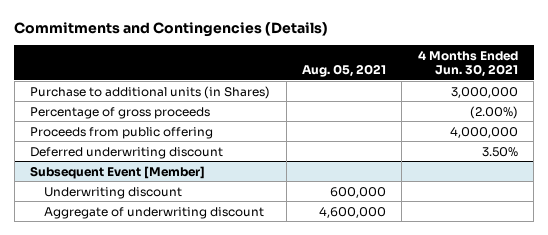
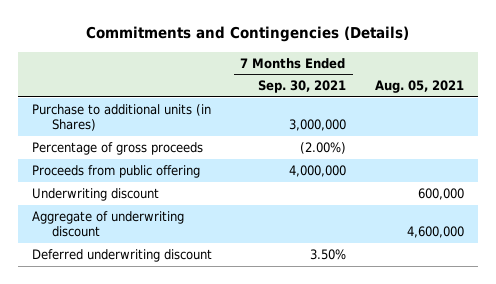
- | Aug. 05, 2021 | 4 Months Ended Jun. 30, 2021
+ | 7 Months Ended Sep. 30, 2021 | Aug. 05, 2021
+ Underwriting discount | | 600,000
+ Aggregate of underwriting discount | | 4,600,000
- Subsequent Event [Member]
- Underwriting discount | 600,000 |
- Aggregate of underwriting discount | 4,600,000 |

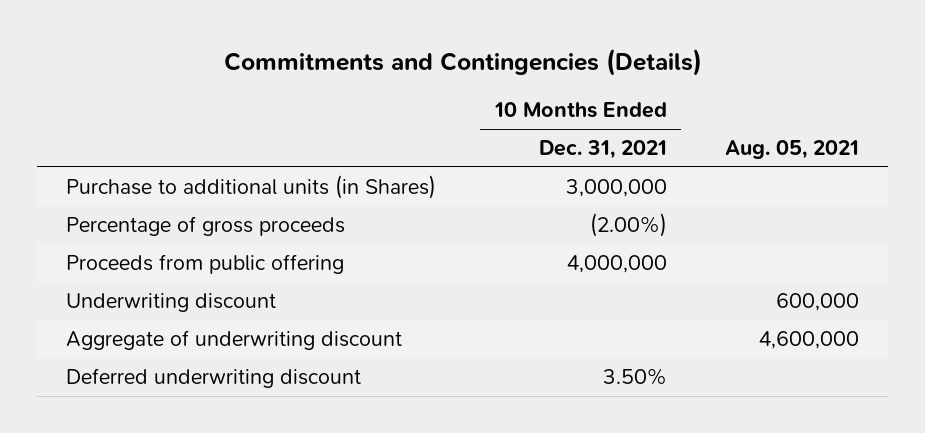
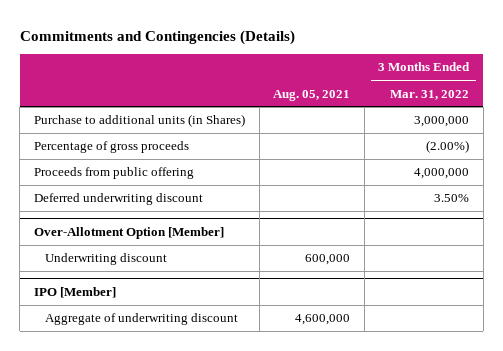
- | 10 Months Ended Dec. 31, 2021 | Aug. 05, 2021
+ | Aug. 05, 2021 | 3 Months Ended Mar. 31, 2022
- Underwriting discount | | 600,000
- Aggregate of underwriting discount | | 4,600,000
+ Over-Allotment Option [Member]
+ Underwriting discount | 600,000 |
+ IPO [Member]
+ Aggregate of underwriting discount | 4,600,000 |

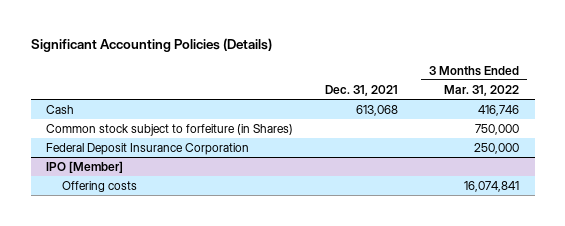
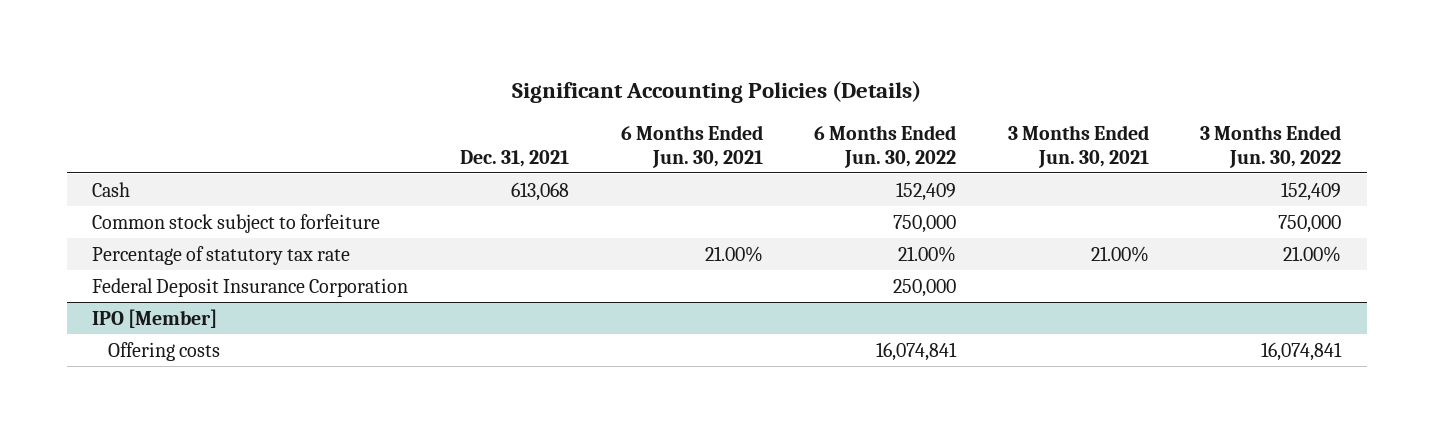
- | Dec. 31, 2021 | 3 Months Ended Mar. 31, 2022
+ | Dec. 31, 2021 | 6 Months Ended Jun. 30, 2021 | 6 Months Ended Jun. 30, 2022 | 3 Months Ended Jun. 30, 2021 | 3 Months Ended Jun. 30, 2022
- Common stock subject to forfeiture (in Shares) | | 750,000
+ Common stock subject to forfeiture | | | 750,000 | | 750,000
+ Percentage of statutory tax rate | | 21.00% | 21.00% | 21.00% | 21.00%

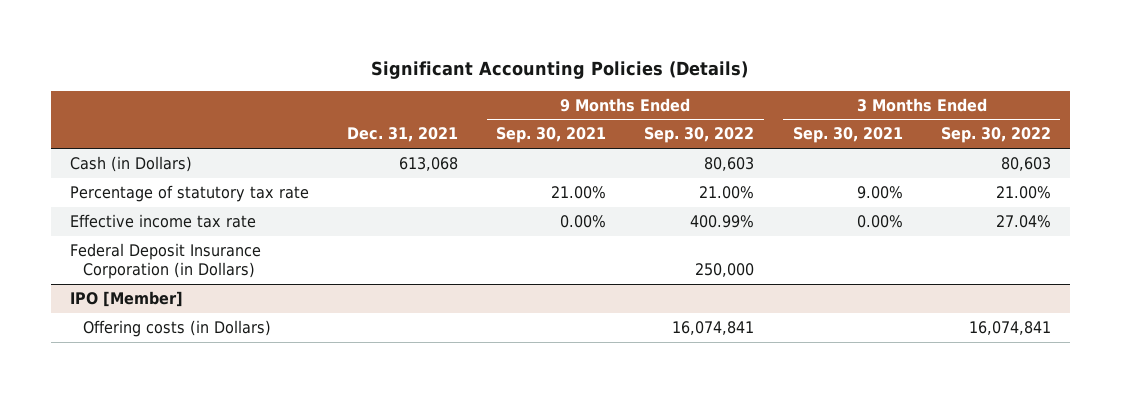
- | Dec. 31, 2021 | 6 Months Ended Jun. 30, 2021 | 6 Months Ended Jun. 30, 2022 | 3 Months Ended Jun. 30, 2021 | 3 Months Ended Jun. 30, 2022
+ | Dec. 31, 2021 | 9 Months Ended Sep. 30, 2021 | 9 Months Ended Sep. 30, 2022 | 3 Months Ended Sep. 30, 2021 | 3 Months Ended Sep. 30, 2022
- Cash | 613,068 | | 152,409 | | 152,409
- Common stock subject to forfeiture | | | 750,000 | | 750,000
+ Cash (in Dollars) | 613,068 | | 80,603 | | 80,603
- Federal Deposit Insurance Corporation | | | 250,000 | |
+ Effective income tax rate | | 0.00% | 400.99% | 0.00% | 27.04%
+ Federal Deposit Insurance Corporation (in Dollars) | | | 250,000 | |
@ IPO [Member]
- Offering costs | | | 16,074,841 | | 16,074,841
+ Offering costs (in Dollars) | | | 16,074,841 | | 16,074,841

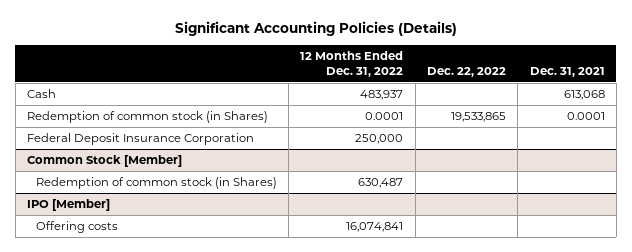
- | Dec. 31, 2021 | 9 Months Ended Sep. 30, 2021 | 9 Months Ended Sep. 30, 2022 | 3 Months Ended Sep. 30, 2021 | 3 Months Ended Sep. 30, 2022
+ | 12 Months Ended Dec. 31, 2022 | Dec. 22, 2022 | Dec. 31, 2021
- Cash (in Dollars) | 613,068 | | 80,603 | | 80,603
- Percentage of statutory tax rate | | 21.00% | 21.00% | 9.00% | 21.00%
- Effective income tax rate | | 0.00% | 400.99% | 0.00% | 27.04%
- Federal Deposit Insurance Corporation (in Dollars) | | | 250,000 | |
+ Cash | 483,937 | | 613,068
+ Redemption of common stock (in Shares) | 0.0001 | 19,533,865 | 0.0001
+ Federal Deposit Insurance Corporation | 250,000 | |
+ Common Stock [Member]
+ Redemption of common stock (in Shares) | 630,487 | |
@ IPO [Member]
- Offering costs (in Dollars) | | | 16,074,841 | | 16,074,841
+ Offering costs | 16,074,841 | |

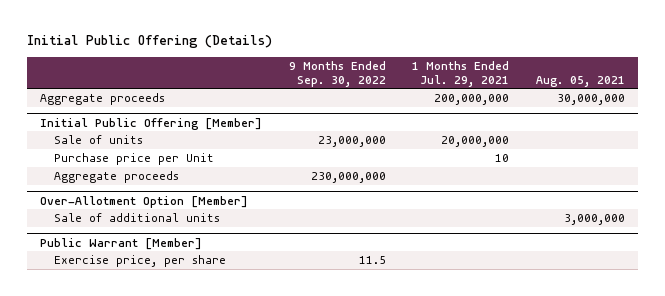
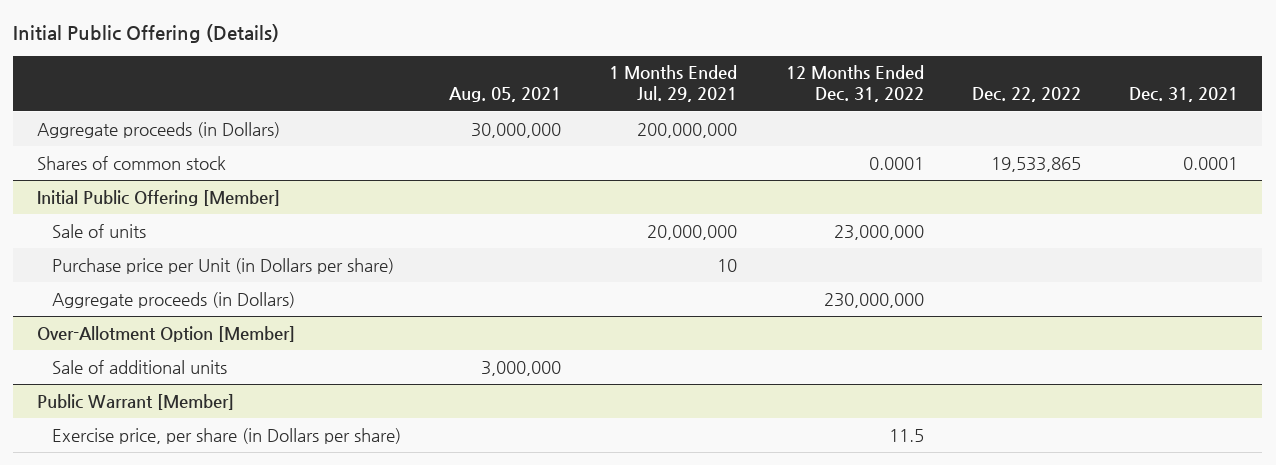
- | 9 Months Ended Sep. 30, 2022 | 1 Months Ended Jul. 29, 2021 | Aug. 05, 2021
+ | Aug. 05, 2021 | 1 Months Ended Jul. 29, 2021 | 12 Months Ended Dec. 31, 2022 | Dec. 22, 2022 | Dec. 31, 2021
- Aggregate proceeds | | 200,000,000 | 30,000,000
+ Aggregate proceeds (in Dollars) | 30,000,000 | 200,000,000 | | |
+ Shares of common stock | | | 0.0001 | 19,533,865 | 0.0001
@ Initial Public Offering [Member]
- Purchase price per Unit | | 10 |
- Aggregate proceeds | 230,000,000 | |
+ Purchase price per Unit (in Dollars per share) | | 10 | | |
+ Aggregate proceeds (in Dollars) | | | 230,000,000 | |
@ Public Warrant [Member]
- Exercise price, per share | 11.5 | |
+ Exercise price, per share (in Dollars per share) | | | 11.5 | |

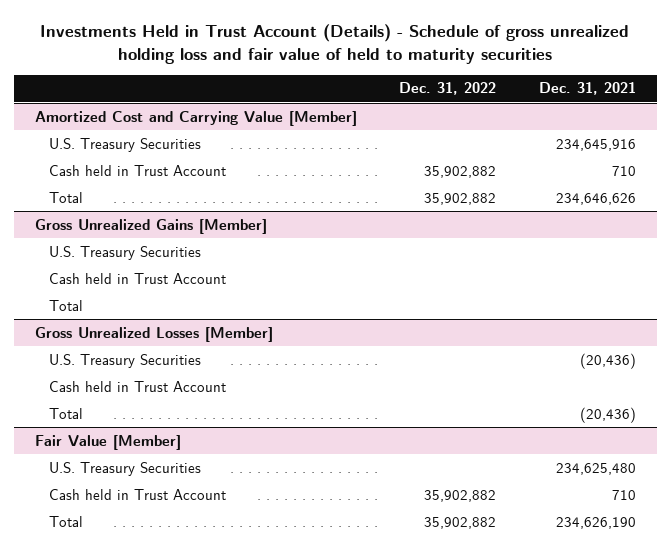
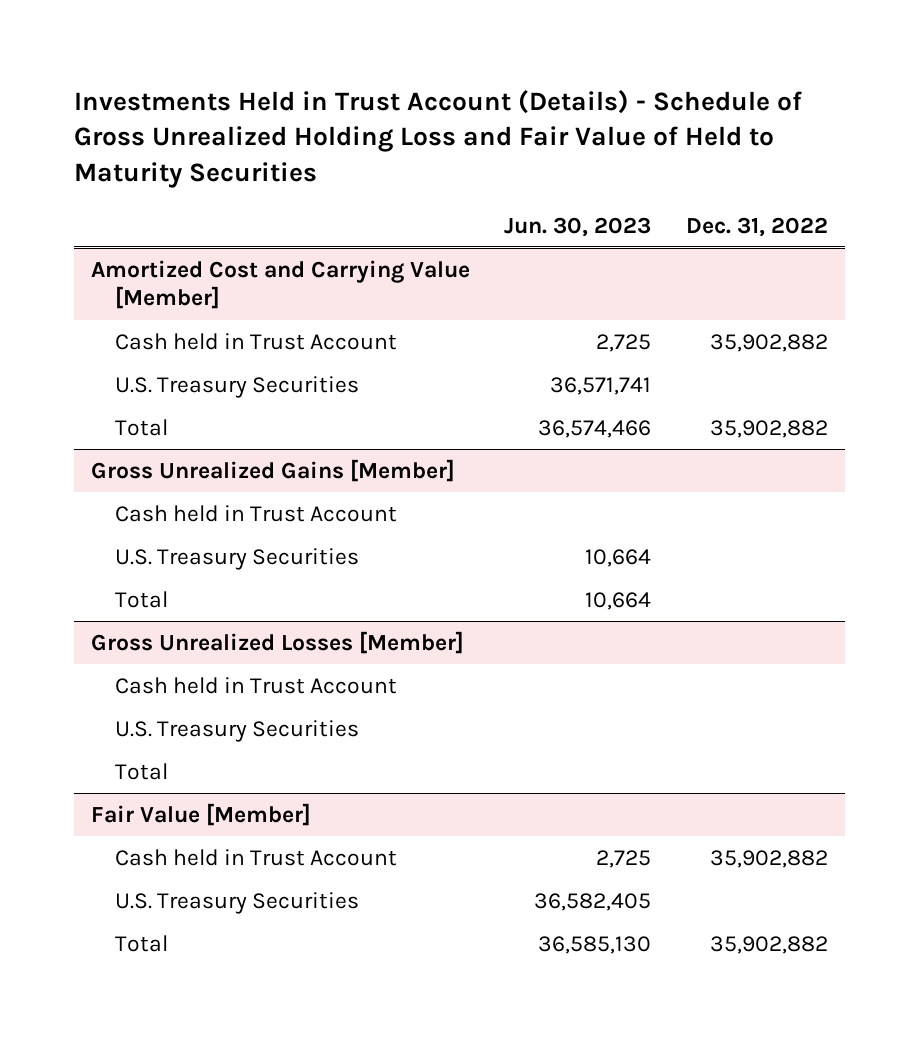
- Investments Held in Trust Account (Details) - Schedule of gross unrealized holding loss and fair value of held to maturity securities
+ Investments Held in Trust Account (Details) - Schedule of Gross Unrealized Holding Loss and Fair Value of Held to Maturity Securities
- | Dec. 31, 2022 | Dec. 31, 2021
+ | Jun. 30, 2023 | Dec. 31, 2022
@ Amortized Cost and Carrying Value [Member]
moved down: U.S. Treasury Securities | 36,571,741 |
@ Gross Unrealized Gains [Member]
moved down: U.S. Treasury Securities | 10,664 |
@ Gross Unrealized Losses [Member]
moved down: U.S. Treasury Securities
@ Fair Value [Member]
moved down: U.S. Treasury Securities | 36,582,405 |

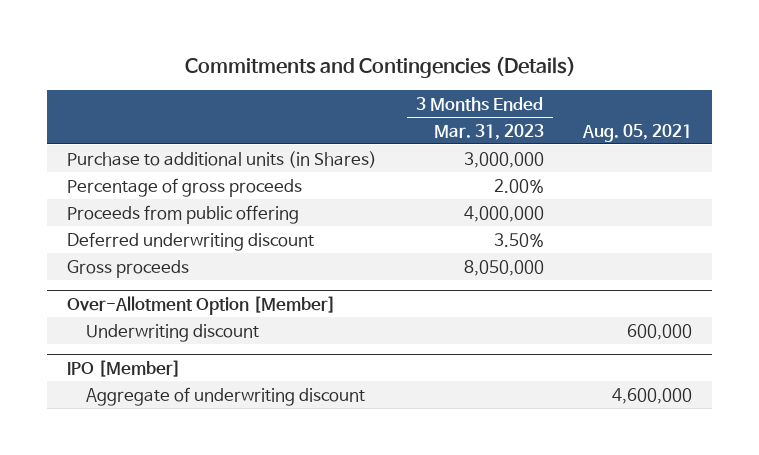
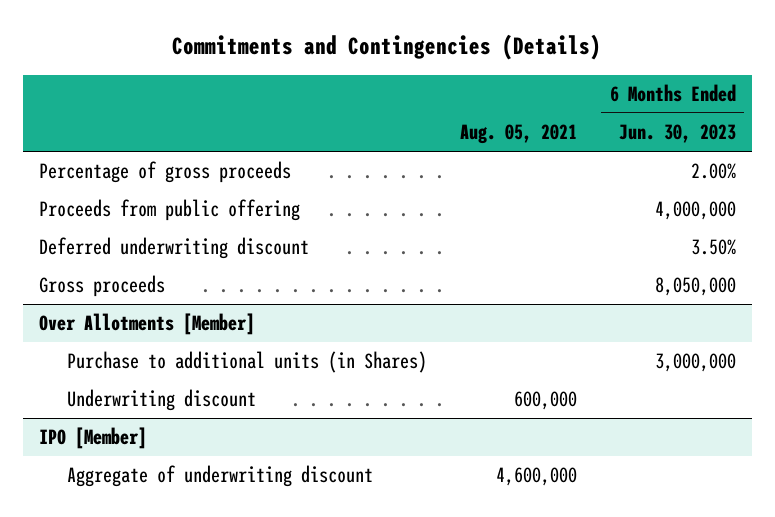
- | 3 Months Ended Mar. 31, 2023 | Aug. 05, 2021
+ | Aug. 05, 2021 | 6 Months Ended Jun. 30, 2023
- Purchase to additional units (in Shares) | 3,000,000 |
- Over-Allotment Option [Member]
+ Over Allotments [Member]
+ Purchase to additional units (in Shares) | | 3,000,000

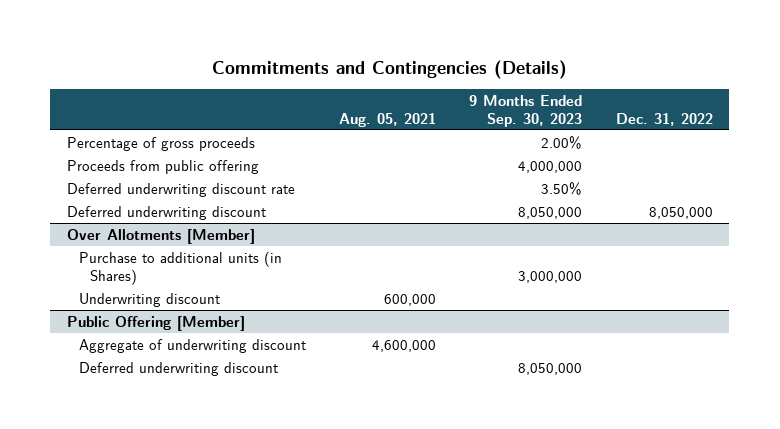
- | Aug. 05, 2021 | 6 Months Ended Jun. 30, 2023
+ | Aug. 05, 2021 | 9 Months Ended Sep. 30, 2023 | Dec. 31, 2022
+ Deferred underwriting discount rate | | 3.50% |
- Gross proceeds | | 8,050,000
- IPO [Member]
+ Public Offering [Member]
+ Deferred underwriting discount | | 8,050,000 |

